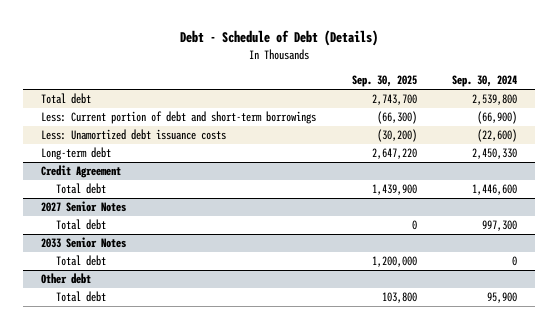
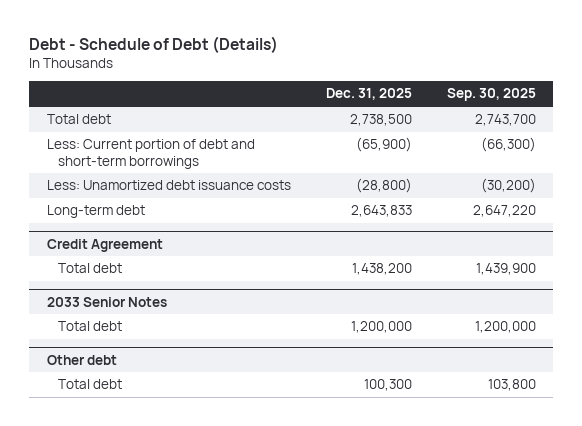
- | Sep. 30, 2025 | Sep. 30, 2024
+ | Dec. 31, 2025 | Sep. 30, 2025
- 2027 Senior Notes
- Total debt | 0 | 997,300

